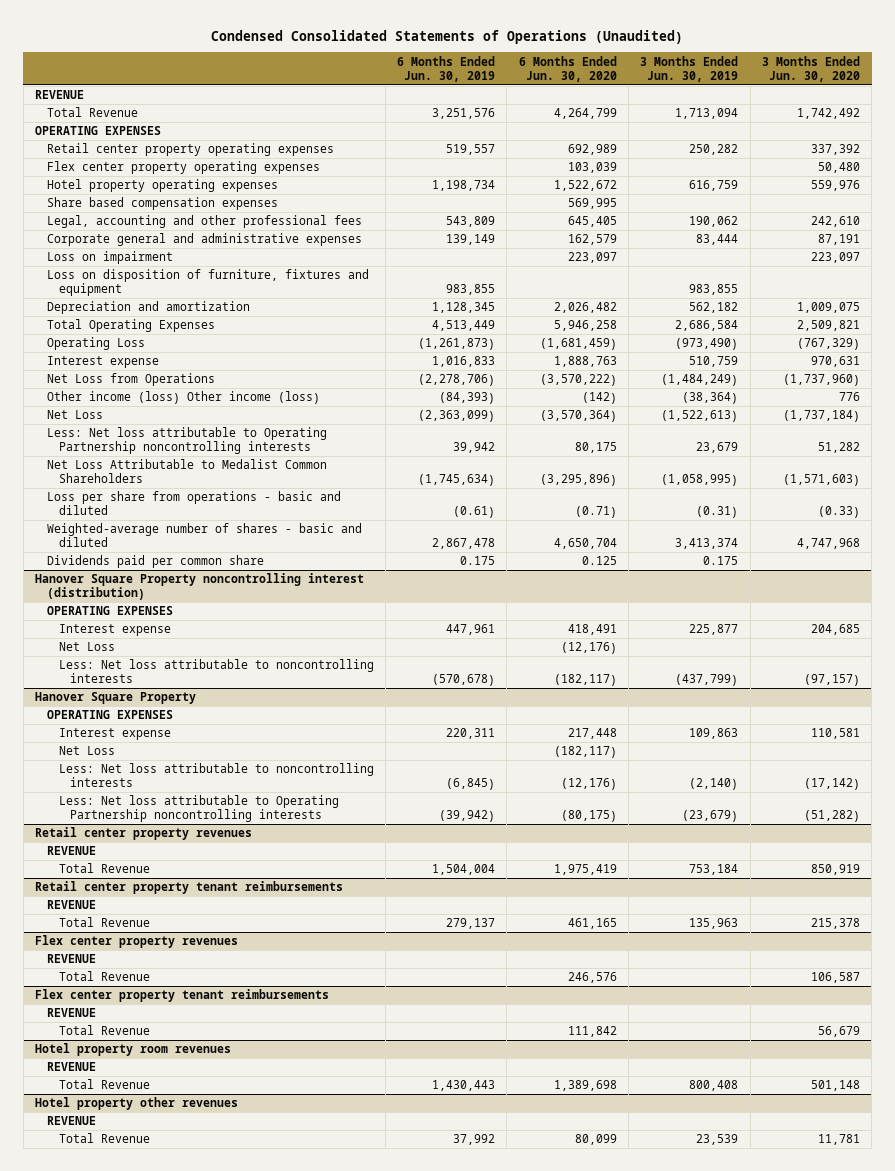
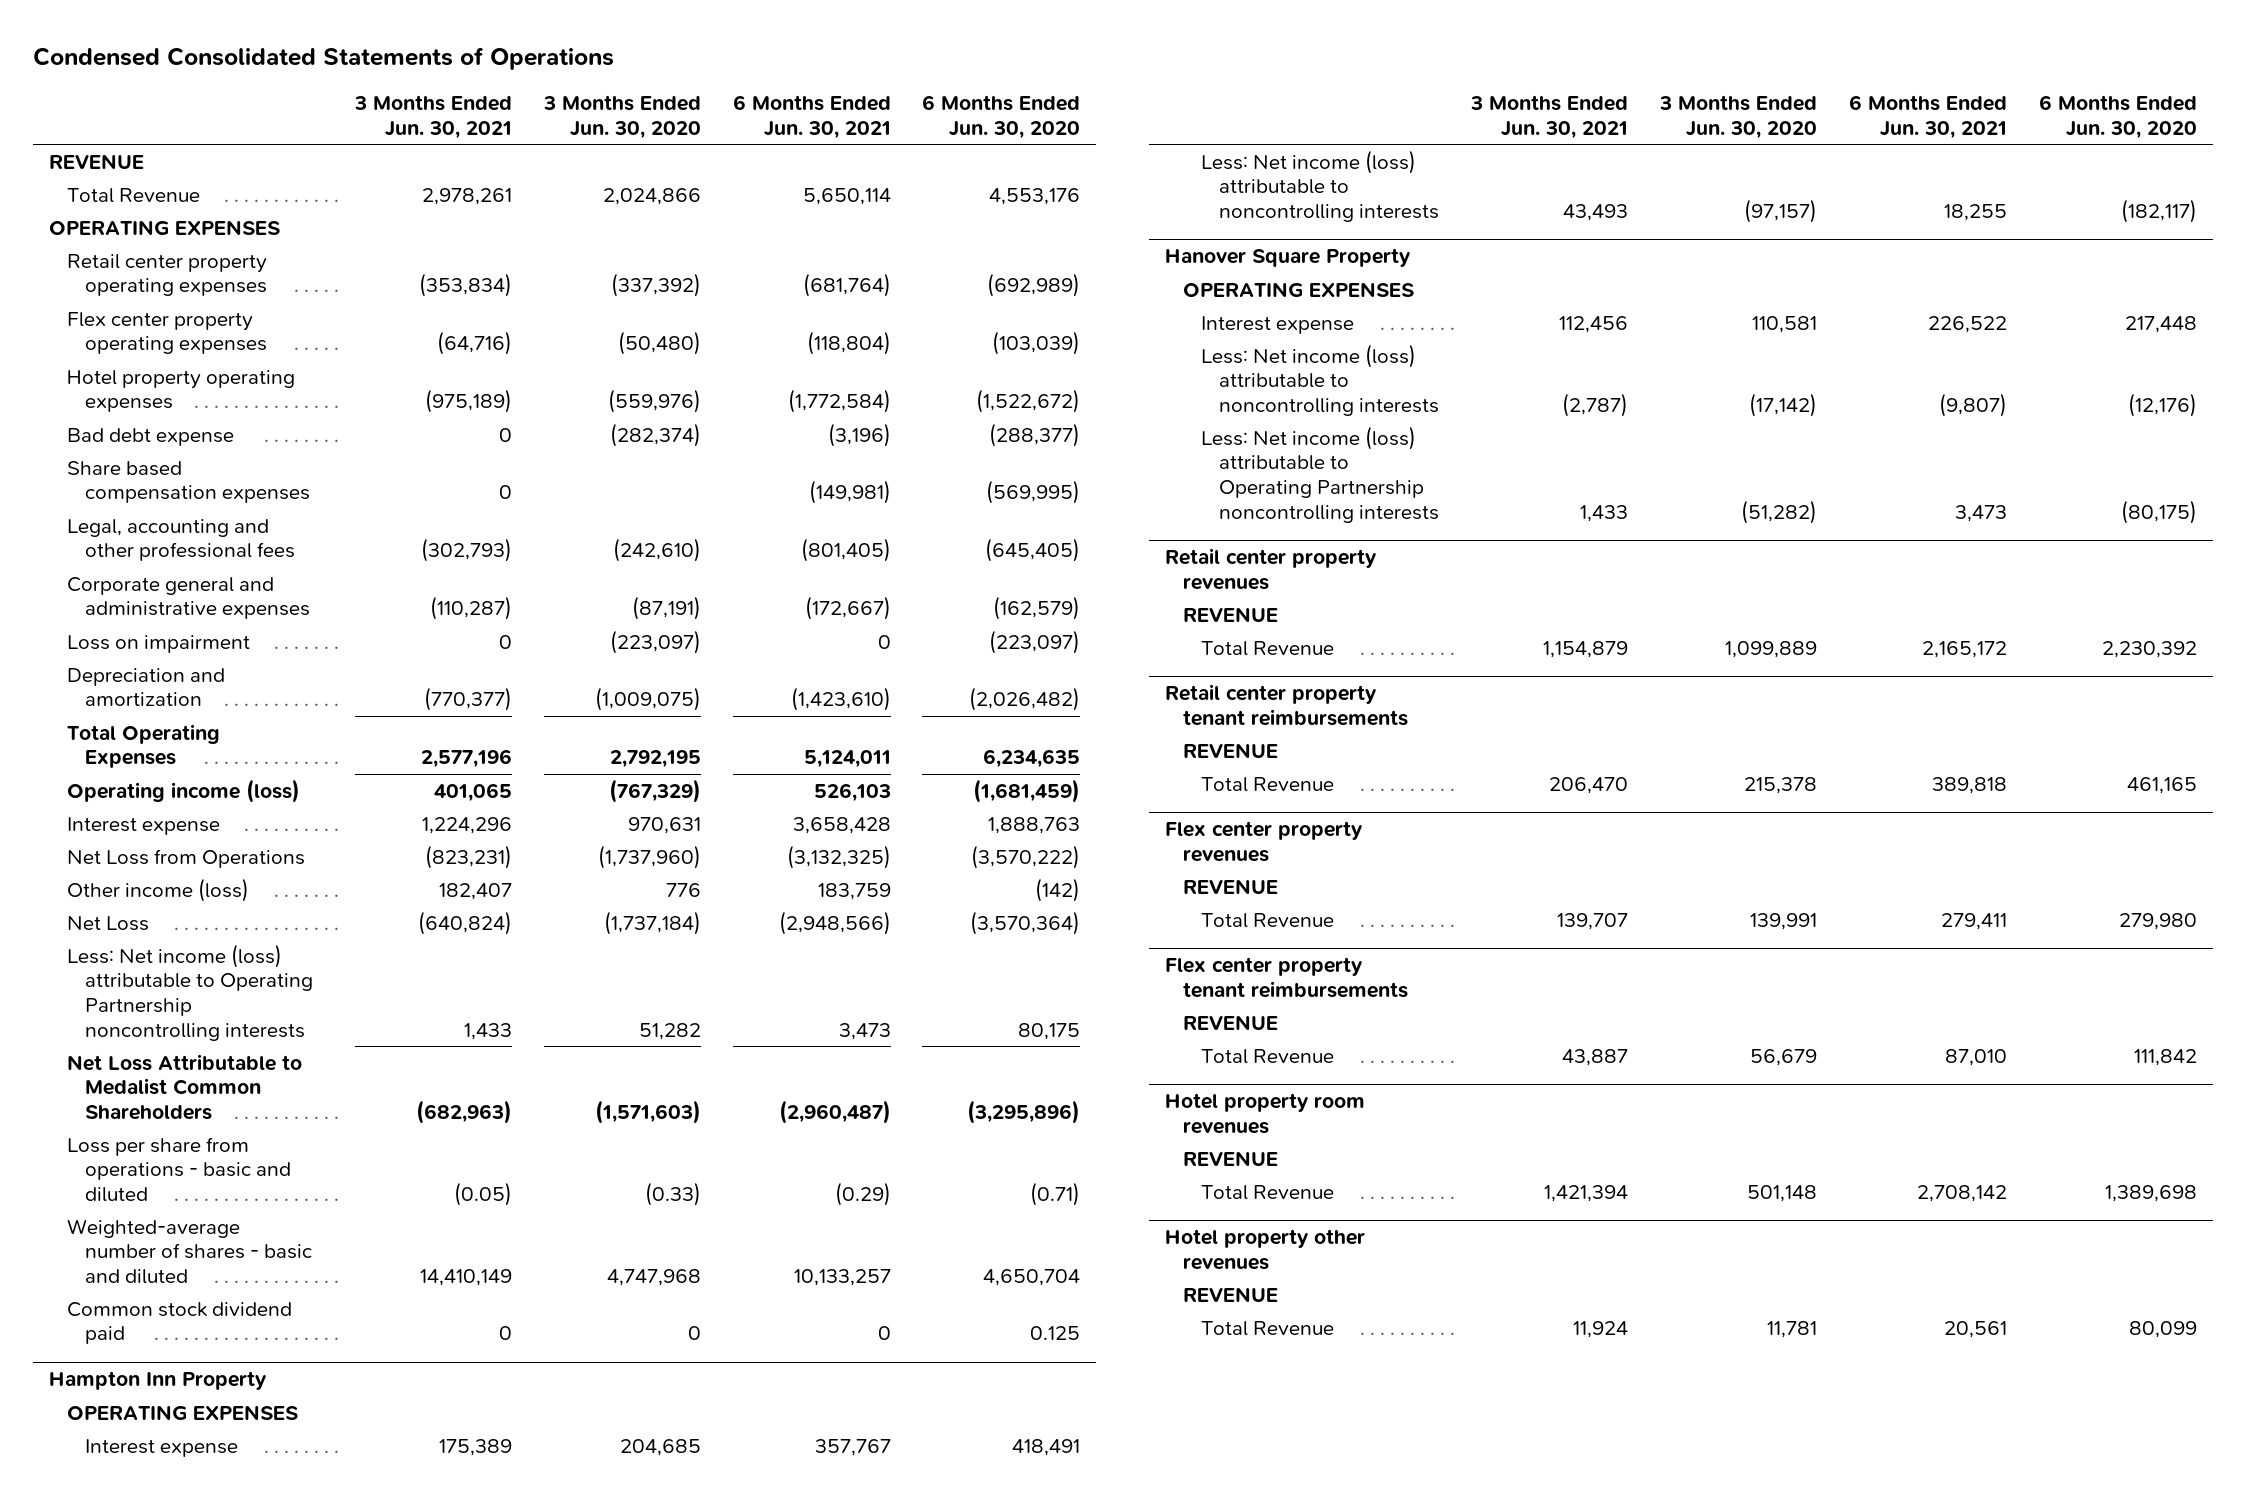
- Condensed Consolidated Statements of Operations (Unaudited)
+ Condensed Consolidated Statements of Operations
- | 6 Months Ended Jun. 30, 2019 | 6 Months Ended Jun. 30, 2020 | 3 Months Ended Jun. 30, 2019 | 3 Months Ended Jun. 30, 2020
+ | 3 Months Ended Jun. 30, 2021 | 3 Months Ended Jun. 30, 2020 | 6 Months Ended Jun. 30, 2021 | 6 Months Ended Jun. 30, 2020
- Total Revenue | 3,251,576 | 4,264,799 | 1,713,094 | 1,742,492
+ Total Revenue | 2,978,261 | 2,024,866 | 5,650,114 | 4,553,176
- Retail center property operating expenses | 519,557 | 692,989 | 250,282 | 337,392
- Flex center property operating expenses | | 103,039 | | 50,480
- Hotel property operating expenses | 1,198,734 | 1,522,672 | 616,759 | 559,976
- Share based compensation expenses | | 569,995 | |
- Legal, accounting and other professional fees | 543,809 | 645,405 | 190,062 | 242,610
- Corporate general and administrative expenses | 139,149 | 162,579 | 83,444 | 87,191
- Loss on impairment | | 223,097 | | 223,097
- Loss on disposition of furniture, fixtures and equipment | 983,855 | | 983,855 |
- Depreciation and amortization | 1,128,345 | 2,026,482 | 562,182 | 1,009,075
- Total Operating Expenses | 4,513,449 | 5,946,258 | 2,686,584 | 2,509,821
- Operating Loss | (1,261,873) | (1,681,459) | (973,490) | (767,329)
+ Retail center property operating expenses | (353,834) | (337,392) | (681,764) | (692,989)
+ Flex center property operating expenses | (64,716) | (50,480) | (118,804) | (103,039)
+ Hotel property operating expenses | (975,189) | (559,976) | (1,772,584) | (1,522,672)
+ Bad debt expense | 0 | (282,374) | (3,196) | (288,377)
+ Share based compensation expenses | 0 | | (149,981) | (569,995)
+ Legal, accounting and other professional fees | (302,793) | (242,610) | (801,405) | (645,405)
+ Corporate general and administrative expenses | (110,287) | (87,191) | (172,667) | (162,579)
+ Loss on impairment | 0 | (223,097) | 0 | (223,097)
+ Depreciation and amortization | (770,377) | (1,009,075) | (1,423,610) | (2,026,482)
+ Total Operating Expenses | 2,577,196 | 2,792,195 | 5,124,011 | 6,234,635
+ Operating income (loss) | 401,065 | (767,329) | 526,103 | (1,681,459)
- Other income (loss) Other income (loss) | (84,393) | (142) | (38,364) | 776
+ Other income (loss) | 182,407 | 776 | 183,759 | (142)
- Less: Net loss attributable to Operating Partnership noncontrolling interests | 39,942 | 80,175 | 23,679 | 51,282
+ Less: Net income (loss) attributable to Operating Partnership noncontrolling interests | 1,433 | 51,282 | 3,473 | 80,175
- Dividends paid per common share | 0.175 | 0.125 | 0.175 |
- Hanover Square Property noncontrolling interest (distribution)
+ Common stock dividend paid | 0 | 0 | 0 | 0.125
+ Hampton Inn Property
- Net Loss | | (12,176) | |
- Less: Net loss attributable to noncontrolling interests | (570,678) | (182,117) | (437,799) | (97,157)
+ Less: Net income (loss) attributable to noncontrolling interests | 43,493 | (97,157) | 18,255 | (182,117)
@ Hanover Square Property
- Net Loss | | (182,117) | |
- Less: Net loss attributable to noncontrolling interests | (6,845) | (12,176) | (2,140) | (17,142)
- Less: Net loss attributable to Operating Partnership noncontrolling interests | (39,942) | (80,175) | (23,679) | (51,282)
+ Less: Net income (loss) attributable to noncontrolling interests | (2,787) | (17,142) | (9,807) | (12,176)
+ Less: Net income (loss) attributable to Operating Partnership noncontrolling interests | 1,433 | (51,282) | 3,473 | (80,175)
@ Retail center property revenues
- Total Revenue | 1,504,004 | 1,975,419 | 753,184 | 850,919
+ Total Revenue | 1,154,879 | 1,099,889 | 2,165,172 | 2,230,392
@ Flex center property revenues
- Total Revenue | | 246,576 | | 106,587
+ Total Revenue | 139,707 | 139,991 | 279,411 | 279,980

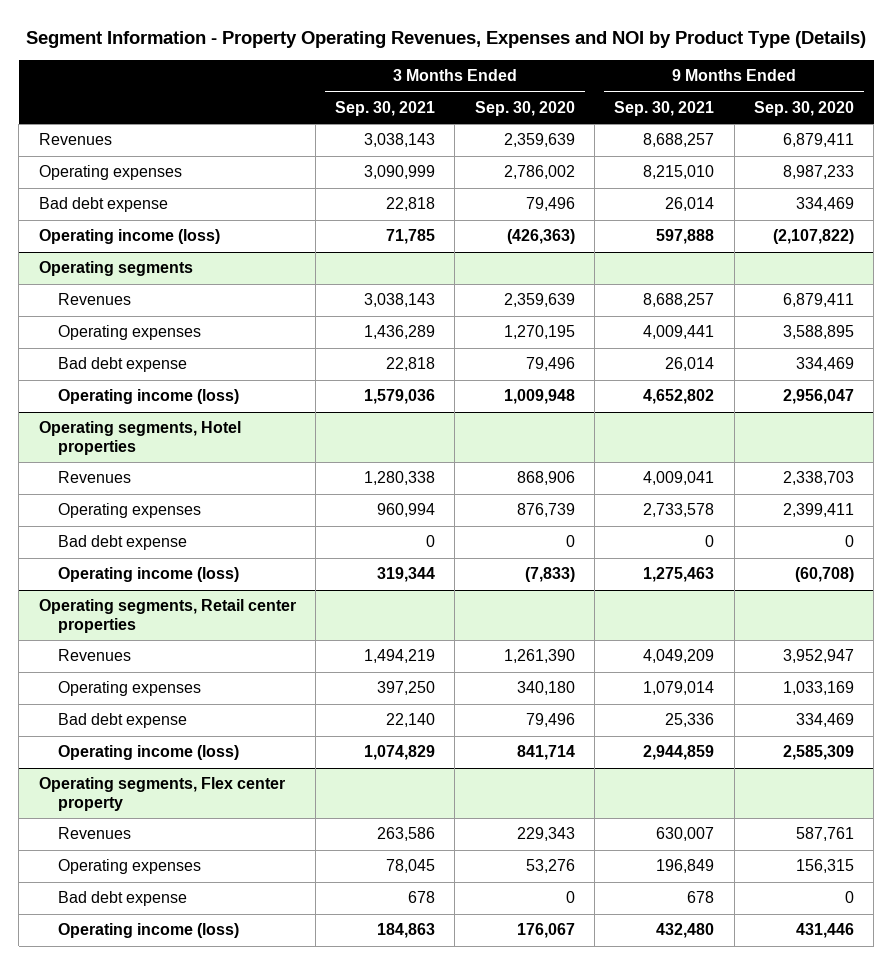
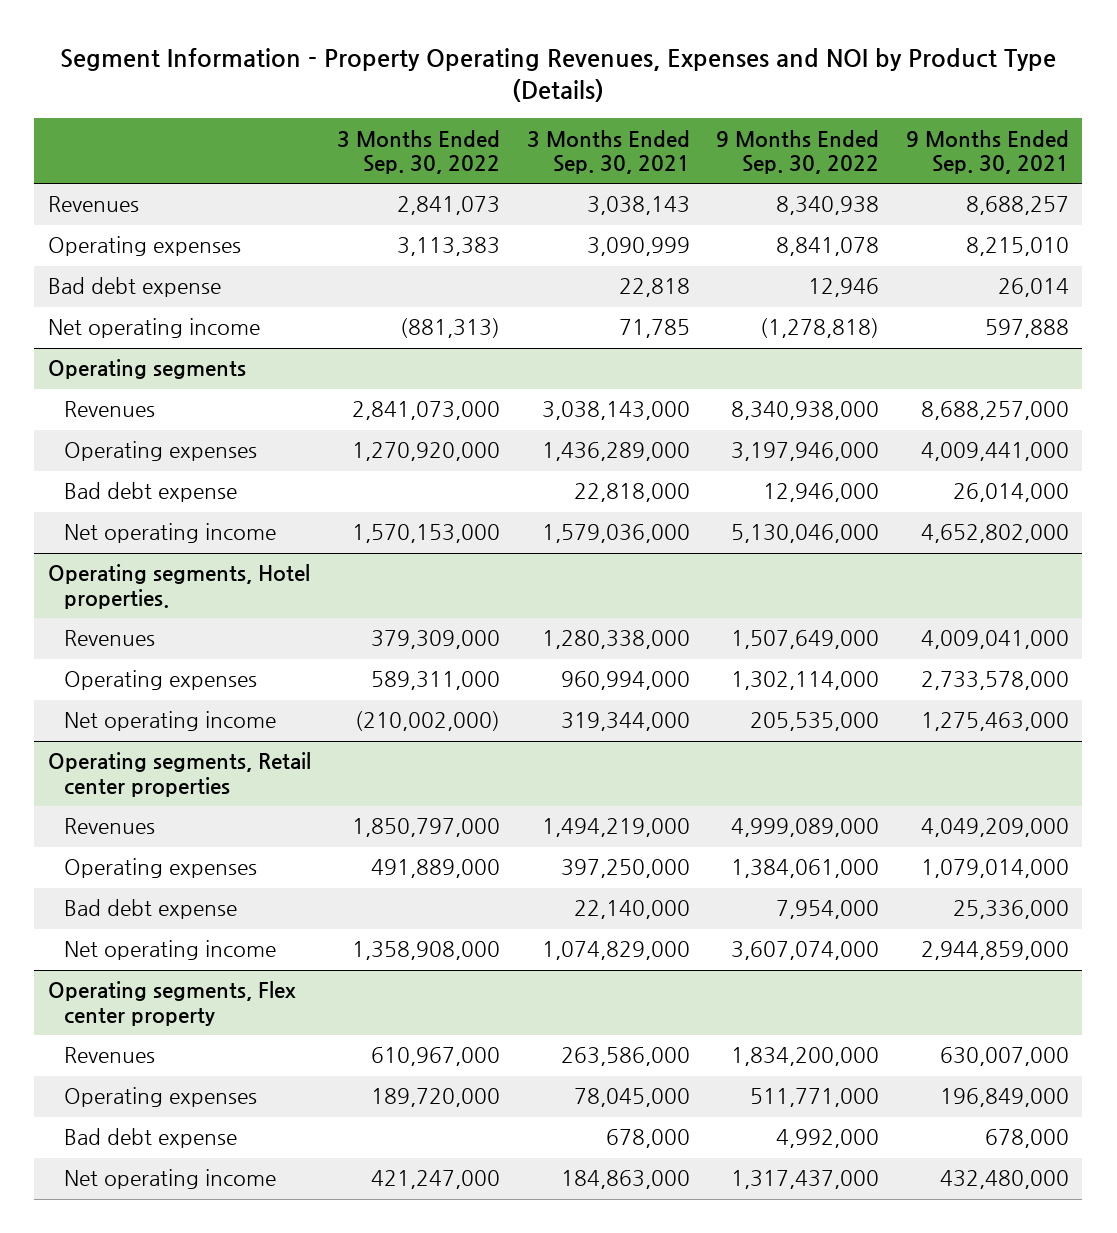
- | 3 Months Ended Sep. 30, 2021 | 3 Months Ended Sep. 30, 2020 | 9 Months Ended Sep. 30, 2021 | 9 Months Ended Sep. 30, 2020
+ | 3 Months Ended Sep. 30, 2022 | 3 Months Ended Sep. 30, 2021 | 9 Months Ended Sep. 30, 2022 | 9 Months Ended Sep. 30, 2021
- Operating income (loss) | 71,785 | (426,363) | 597,888 | (2,107,822)
+ Net operating income | (881,313) | 71,785 | (1,278,818) | 597,888
@ Operating segments
- Revenues | 3,038,143 | 2,359,639 | 8,688,257 | 6,879,411
- Operating expenses | 1,436,289 | 1,270,195 | 4,009,441 | 3,588,895
- Bad debt expense | 22,818 | 79,496 | 26,014 | 334,469
- Operating income (loss) | 1,579,036 | 1,009,948 | 4,652,802 | 2,956,047
- Operating segments, Hotel properties
- Revenues | 1,280,338 | 868,906 | 4,009,041 | 2,338,703
- Operating expenses | 960,994 | 876,739 | 2,733,578 | 2,399,411
- Bad debt expense | 0 | 0 | 0 | 0
- Operating income (loss) | 319,344 | (7,833) | 1,275,463 | (60,708)
@ Operating segments
+ Revenues | 2,841,073,000 | 3,038,143,000 | 8,340,938,000 | 8,688,257,000
+ Operating expenses | 1,270,920,000 | 1,436,289,000 | 3,197,946,000 | 4,009,441,000
+ Bad debt expense | | 22,818,000 | 12,946,000 | 26,014,000
+ Net operating income | 1,570,153,000 | 1,579,036,000 | 5,130,046,000 | 4,652,802,000
+ Operating segments, Hotel properties.
+ Revenues | 379,309,000 | 1,280,338,000 | 1,507,649,000 | 4,009,041,000
+ Operating expenses | 589,311,000 | 960,994,000 | 1,302,114,000 | 2,733,578,000
+ Net operating income | (210,002,000) | 319,344,000 | 205,535,000 | 1,275,463,000
@ Operating segments, Retail center properties
- Revenues | 1,494,219 | 1,261,390 | 4,049,209 | 3,952,947
- Operating expenses | 397,250 | 340,180 | 1,079,014 | 1,033,169
- Bad debt expense | 22,140 | 79,496 | 25,336 | 334,469
- Operating income (loss) | 1,074,829 | 841,714 | 2,944,859 | 2,585,309
+ Revenues | 1,850,797,000 | 1,494,219,000 | 4,999,089,000 | 4,049,209,000
+ Operating expenses | 491,889,000 | 397,250,000 | 1,384,061,000 | 1,079,014,000
+ Bad debt expense | | 22,140,000 | 7,954,000 | 25,336,000
+ Net operating income | 1,358,908,000 | 1,074,829,000 | 3,607,074,000 | 2,944,859,000
@ Operating segments, Flex center property
- Revenues | 263,586 | 229,343 | 630,007 | 587,761
- Operating expenses | 78,045 | 53,276 | 196,849 | 156,315
- Bad debt expense | 678 | 0 | 678 | 0
- Operating income (loss) | 184,863 | 176,067 | 432,480 | 431,446
+ Revenues | 610,967,000 | 263,586,000 | 1,834,200,000 | 630,007,000
+ Operating expenses | 189,720,000 | 78,045,000 | 511,771,000 | 196,849,000
+ Bad debt expense | | 678,000 | 4,992,000 | 678,000
+ Net operating income | 421,247,000 | 184,863,000 | 1,317,437,000 | 432,480,000

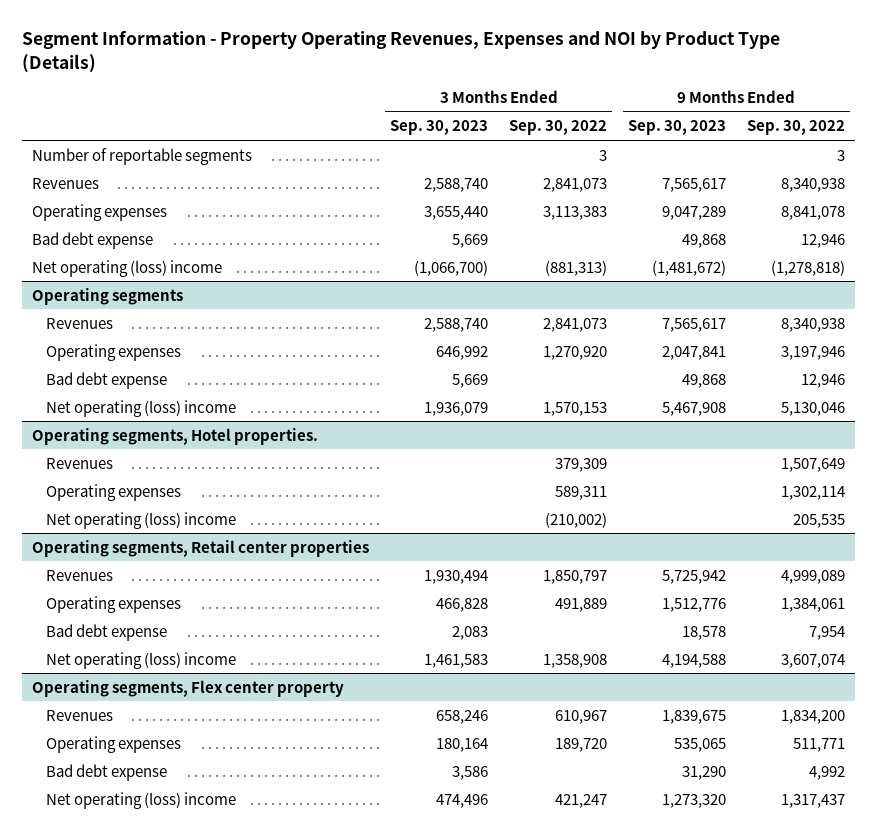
- | 3 Months Ended Sep. 30, 2022 | 3 Months Ended Sep. 30, 2021 | 9 Months Ended Sep. 30, 2022 | 9 Months Ended Sep. 30, 2021
+ | 3 Months Ended Sep. 30, 2023 | 3 Months Ended Sep. 30, 2022 | 9 Months Ended Sep. 30, 2023 | 9 Months Ended Sep. 30, 2022
+ Number of reportable segments | | 3 | | 3
- Net operating income | (881,313) | 71,785 | (1,278,818) | 597,888
+ Net operating (loss) income | (1,066,700) | (881,313) | (1,481,672) | (1,278,818)
@ Operating segments
- Revenues | 2,841,073,000 | 3,038,143,000 | 8,340,938,000 | 8,688,257,000
- Operating expenses | 1,270,920,000 | 1,436,289,000 | 3,197,946,000 | 4,009,441,000
- Bad debt expense | | 22,818,000 | 12,946,000 | 26,014,000
- Net operating income | 1,570,153,000 | 1,579,036,000 | 5,130,046,000 | 4,652,802,000
+ Revenues | 2,588,740 | 2,841,073 | 7,565,617 | 8,340,938
+ Operating expenses | 646,992 | 1,270,920 | 2,047,841 | 3,197,946
+ Bad debt expense | 5,669 | | 49,868 | 12,946
+ Net operating (loss) income | 1,936,079 | 1,570,153 | 5,467,908 | 5,130,046
@ Operating segments, Hotel properties.
- Revenues | 379,309,000 | 1,280,338,000 | 1,507,649,000 | 4,009,041,000
- Operating expenses | 589,311,000 | 960,994,000 | 1,302,114,000 | 2,733,578,000
- Net operating income | (210,002,000) | 319,344,000 | 205,535,000 | 1,275,463,000
+ Revenues | | 379,309 | | 1,507,649
+ Operating expenses | | 589,311 | | 1,302,114
+ Net operating (loss) income | | (210,002) | | 205,535
@ Operating segments, Retail center properties
- Revenues | 1,850,797,000 | 1,494,219,000 | 4,999,089,000 | 4,049,209,000
- Operating expenses | 491,889,000 | 397,250,000 | 1,384,061,000 | 1,079,014,000
- Bad debt expense | | 22,140,000 | 7,954,000 | 25,336,000
- Net operating income | 1,358,908,000 | 1,074,829,000 | 3,607,074,000 | 2,944,859,000
+ Revenues | 1,930,494 | 1,850,797 | 5,725,942 | 4,999,089
+ Operating expenses | 466,828 | 491,889 | 1,512,776 | 1,384,061
+ Bad debt expense | 2,083 | | 18,578 | 7,954
+ Net operating (loss) income | 1,461,583 | 1,358,908 | 4,194,588 | 3,607,074
@ Operating segments, Flex center property
- Revenues | 610,967,000 | 263,586,000 | 1,834,200,000 | 630,007,000
- Operating expenses | 189,720,000 | 78,045,000 | 511,771,000 | 196,849,000
- Bad debt expense | | 678,000 | 4,992,000 | 678,000
- Net operating income | 421,247,000 | 184,863,000 | 1,317,437,000 | 432,480,000
+ Revenues | 658,246 | 610,967 | 1,839,675 | 1,834,200
+ Operating expenses | 180,164 | 189,720 | 535,065 | 511,771
+ Bad debt expense | 3,586 | | 31,290 | 4,992
+ Net operating (loss) income | 474,496 | 421,247 | 1,273,320 | 1,317,437

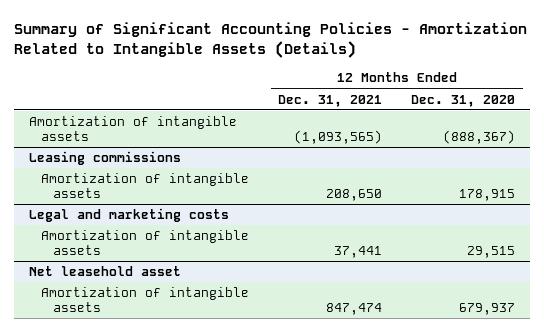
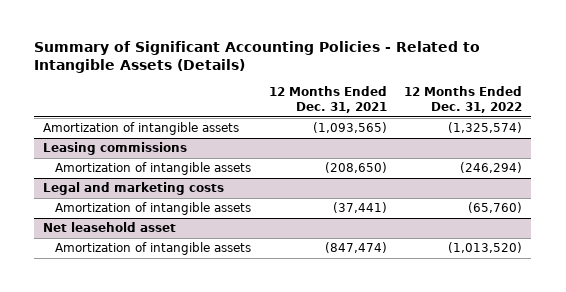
- Summary of Significant Accounting Policies - Amortization Related to Intangible Assets (Details)
+ Summary of Significant Accounting Policies - Related to Intangible Assets (Details)
- | 12 Months Ended Dec. 31, 2021 | 12 Months Ended Dec. 31, 2020
+ | 12 Months Ended Dec. 31, 2021 | 12 Months Ended Dec. 31, 2022
@ Leasing commissions
- Amortization of intangible assets | 208,650 | 178,915
+ Amortization of intangible assets | (208,650) | (246,294)
@ Legal and marketing costs
- Amortization of intangible assets | 37,441 | 29,515
+ Amortization of intangible assets | (37,441) | (65,760)
@ Net leasehold asset
- Amortization of intangible assets | 847,474 | 679,937
+ Amortization of intangible assets | (847,474) | (1,013,520)

